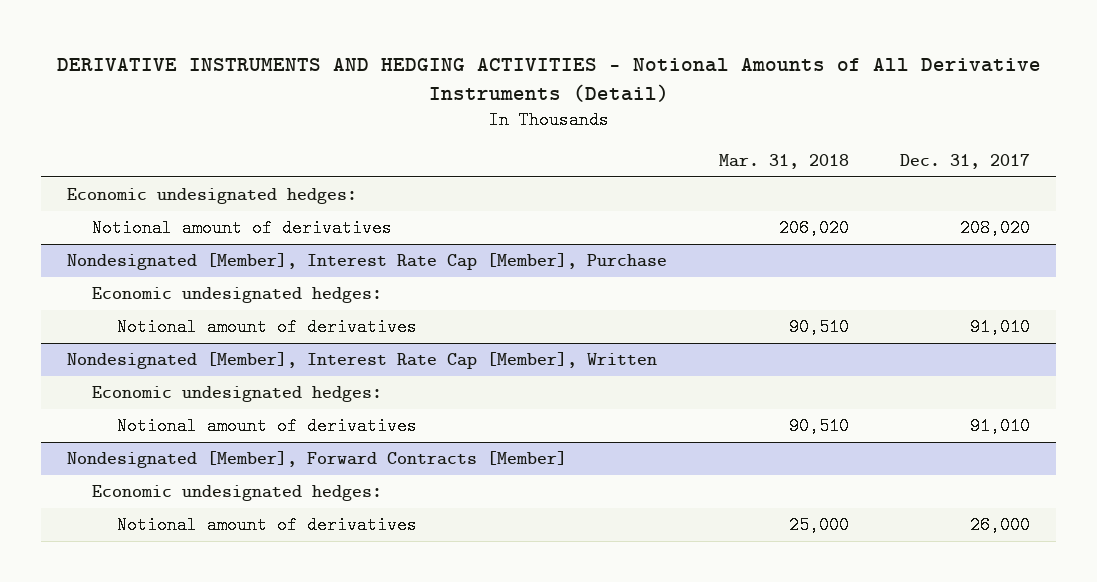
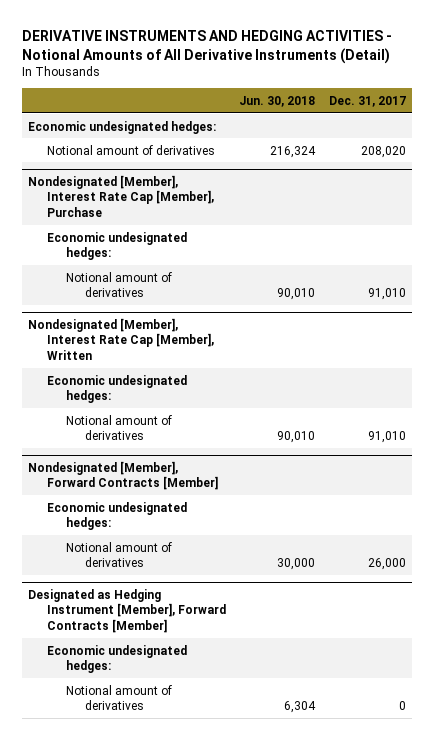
- | Mar. 31, 2018 | Dec. 31, 2017
+ | Jun. 30, 2018 | Dec. 31, 2017
+ Designated as Hedging Instrument [Member], Forward Contracts [Member]
+ Economic undesignated hedges:
+ Notional amount of derivatives | 6,304 | 0

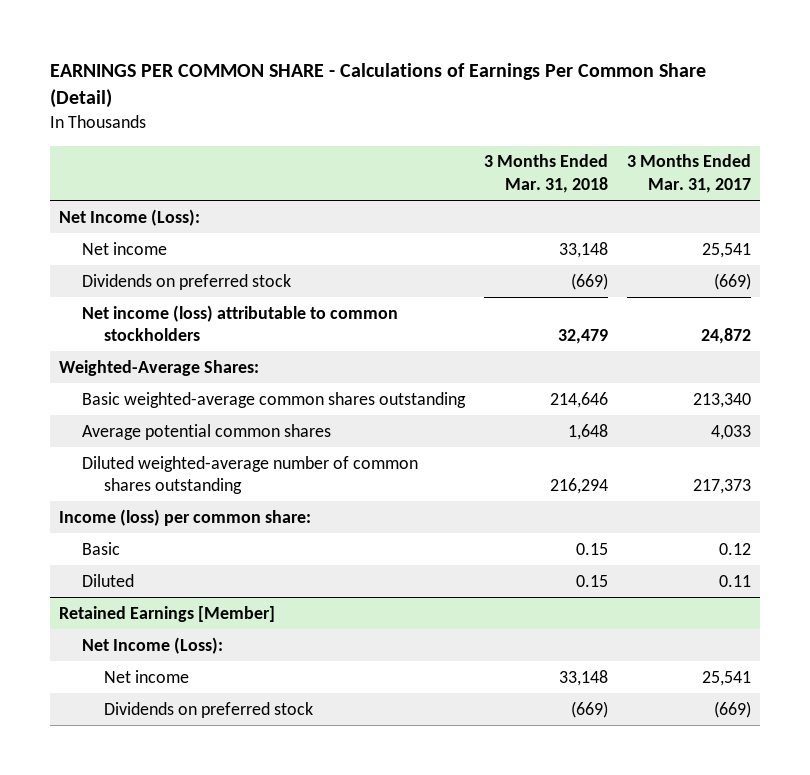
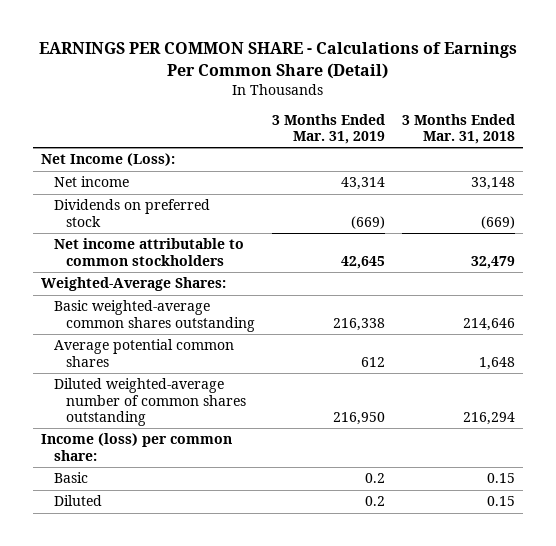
- | 3 Months Ended Mar. 31, 2018 | 3 Months Ended Mar. 31, 2017
+ | 3 Months Ended Mar. 31, 2019 | 3 Months Ended Mar. 31, 2018
- Net income (loss) attributable to common stockholders | 32,479 | 24,872
+ Net income attributable to common stockholders | 42,645 | 32,479
- Retained Earnings [Member]
- Net Income (Loss):
- Net income | 33,148 | 25,541
- Dividends on preferred stock | (669) | (669)

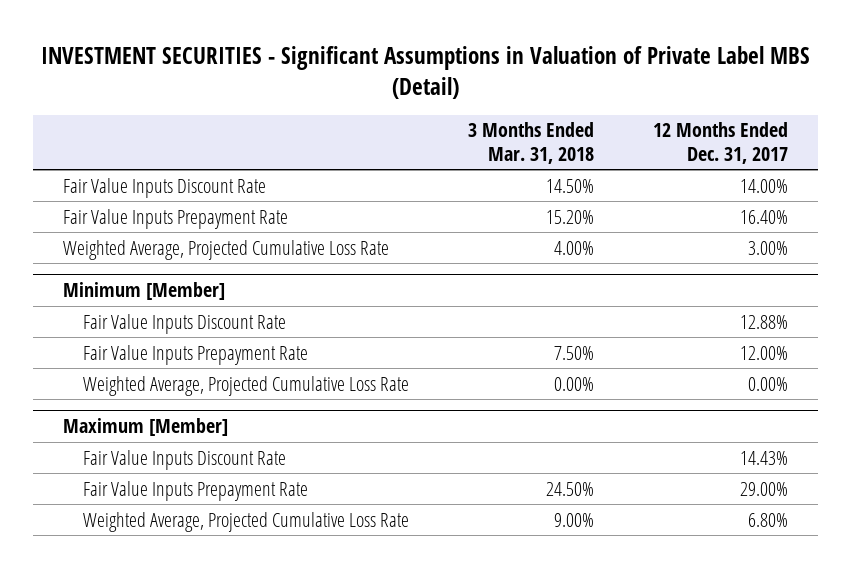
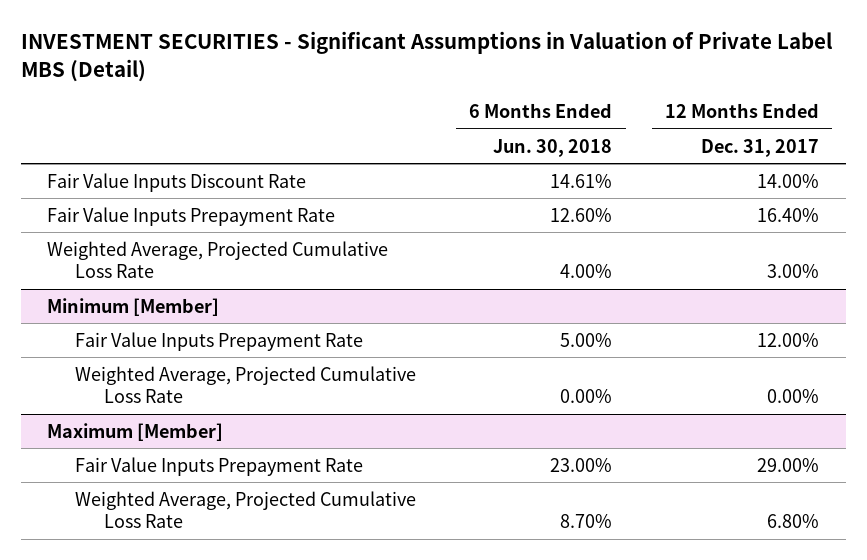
- | 3 Months Ended Mar. 31, 2018 | 12 Months Ended Dec. 31, 2017
+ | 6 Months Ended Jun. 30, 2018 | 12 Months Ended Dec. 31, 2017
@ Minimum [Member]
- Fair Value Inputs Discount Rate | | 12.88%
@ Maximum [Member]
- Fair Value Inputs Discount Rate | | 14.43%

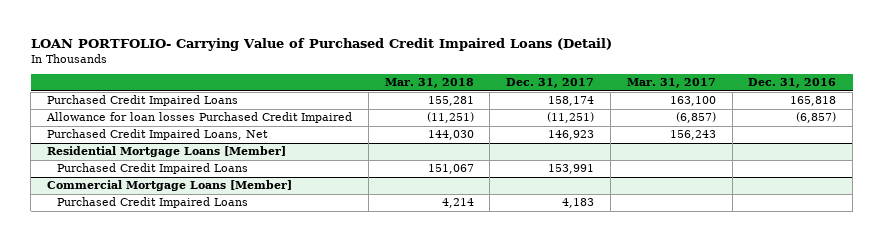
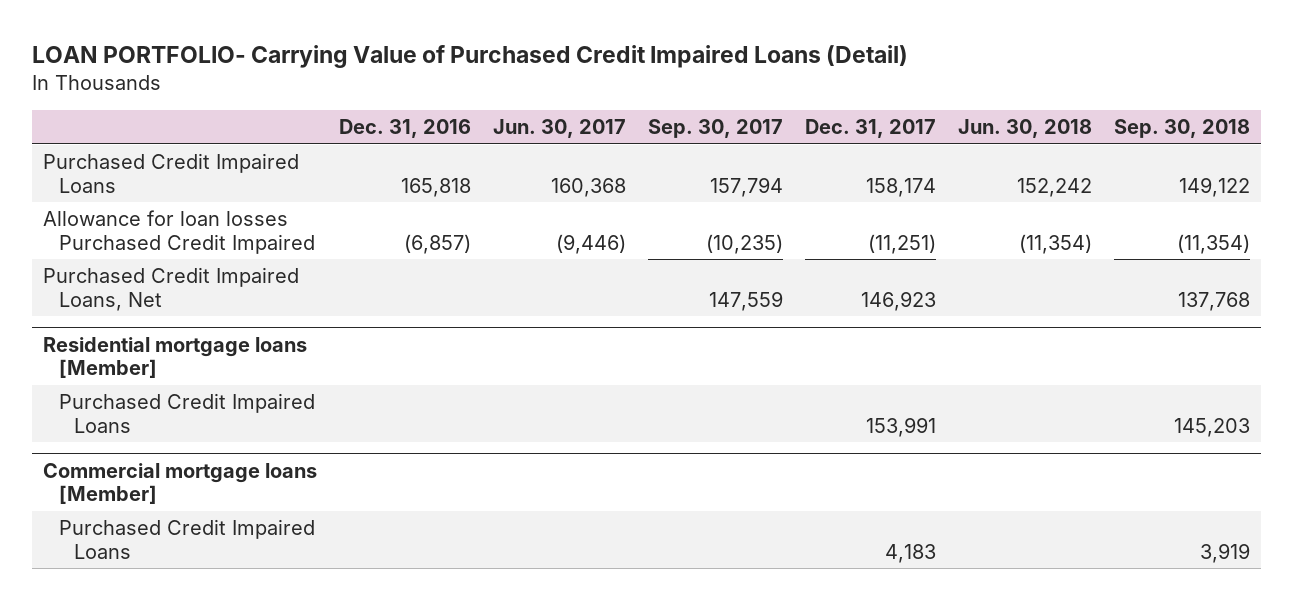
- | Mar. 31, 2018 | Dec. 31, 2017 | Mar. 31, 2017 | Dec. 31, 2016
+ | Dec. 31, 2016 | Jun. 30, 2017 | Sep. 30, 2017 | Dec. 31, 2017 | Jun. 30, 2018 | Sep. 30, 2018
- Residential Mortgage Loans [Member]
+ Residential mortgage loans [Member]
- Commercial Mortgage Loans [Member]
+ Commercial mortgage loans [Member]

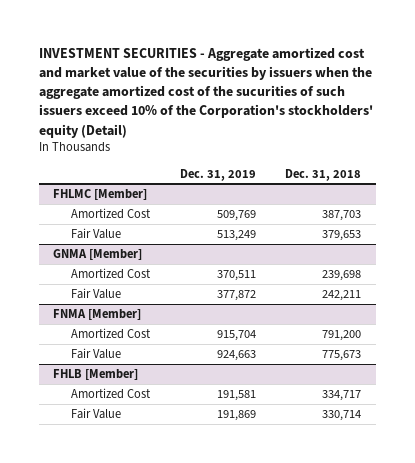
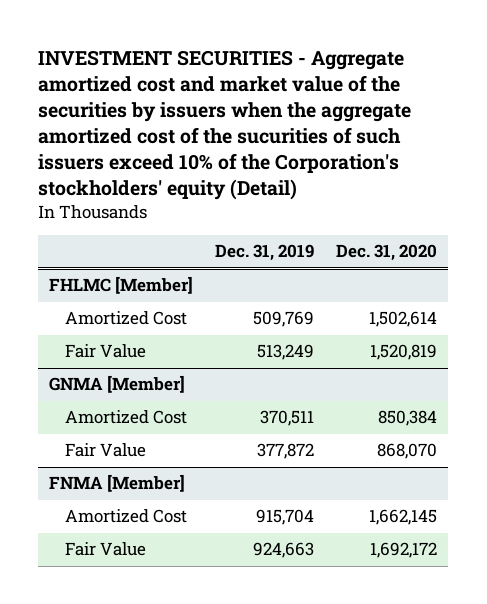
- | Dec. 31, 2019 | Dec. 31, 2018
+ | Dec. 31, 2019 | Dec. 31, 2020
- FHLB [Member]
- Amortized Cost | 191,581 | 334,717
- Fair Value | 191,869 | 330,714

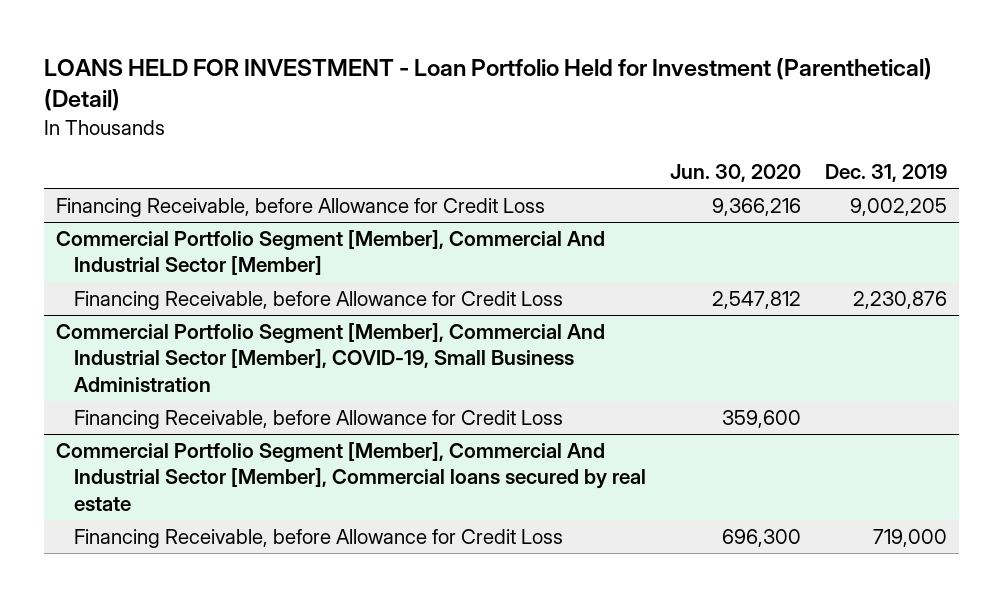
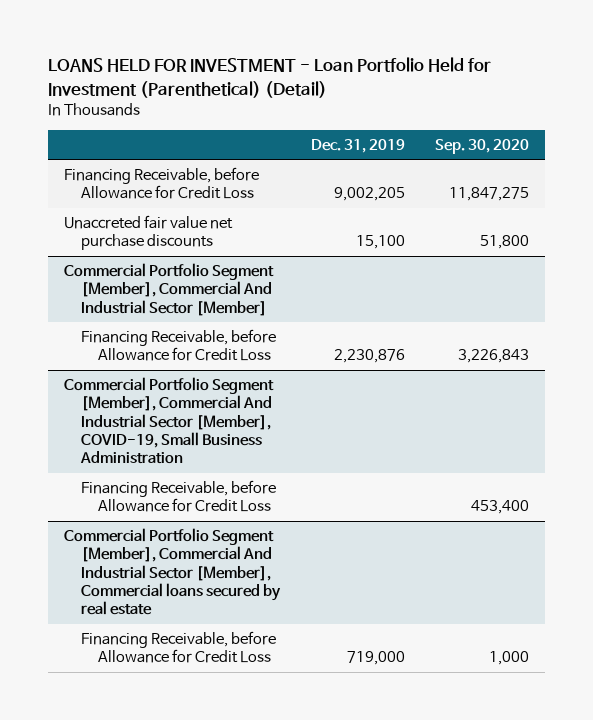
- | Jun. 30, 2020 | Dec. 31, 2019
+ | Dec. 31, 2019 | Sep. 30, 2020
+ Unaccreted fair value net purchase discounts | 15,100 | 51,800

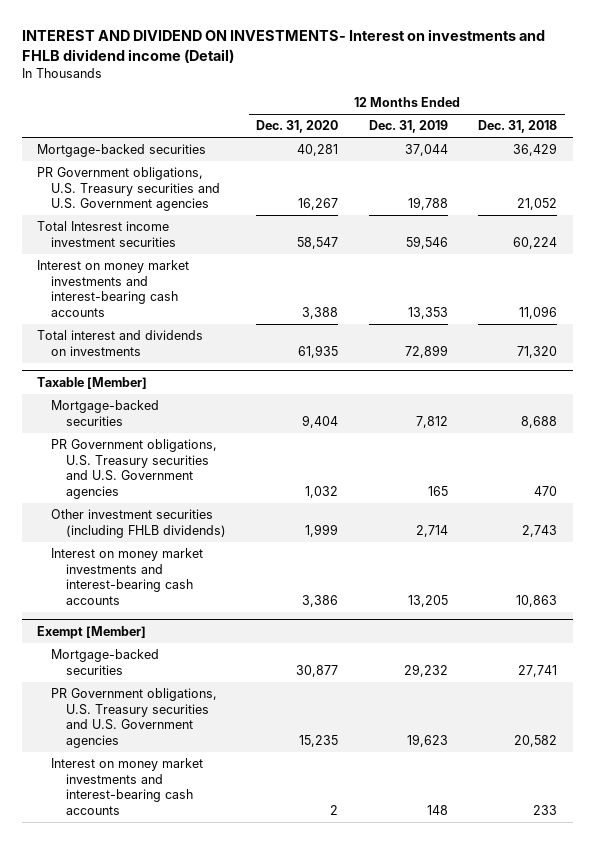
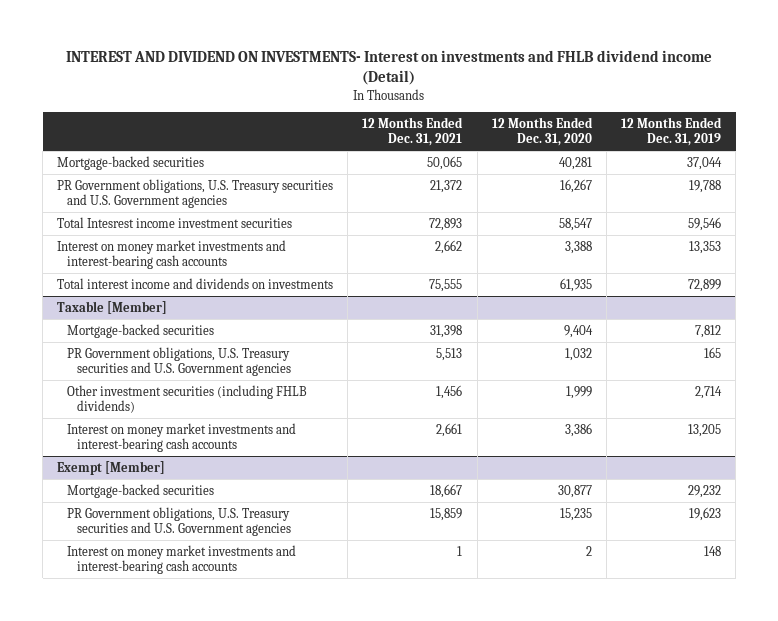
- | 12 Months Ended Dec. 31, 2020 | 12 Months Ended Dec. 31, 2019 | 12 Months Ended Dec. 31, 2018
+ | 12 Months Ended Dec. 31, 2021 | 12 Months Ended Dec. 31, 2020 | 12 Months Ended Dec. 31, 2019
- Total interest and dividends on investments | 61,935 | 72,899 | 71,320
+ Total interest income and dividends on investments | 75,555 | 61,935 | 72,899

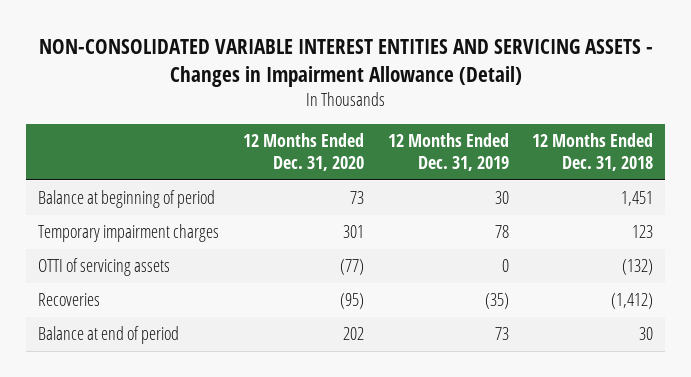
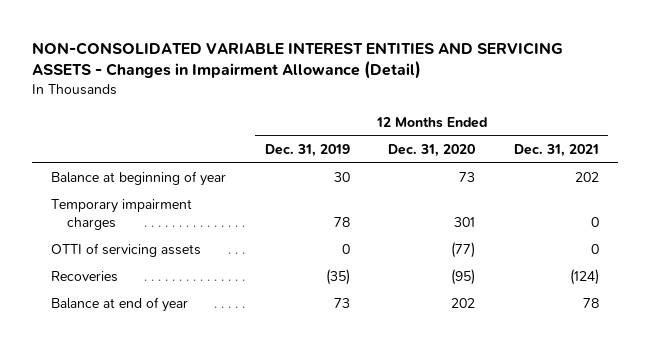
- | 12 Months Ended Dec. 31, 2020 | 12 Months Ended Dec. 31, 2019 | 12 Months Ended Dec. 31, 2018
+ | 12 Months Ended Dec. 31, 2019 | 12 Months Ended Dec. 31, 2020 | 12 Months Ended Dec. 31, 2021
- Balance at beginning of period | 73 | 30 | 1,451
+ Balance at beginning of year | 30 | 73 | 202
- Balance at end of period | 202 | 73 | 30
+ Balance at end of year | 73 | 202 | 78

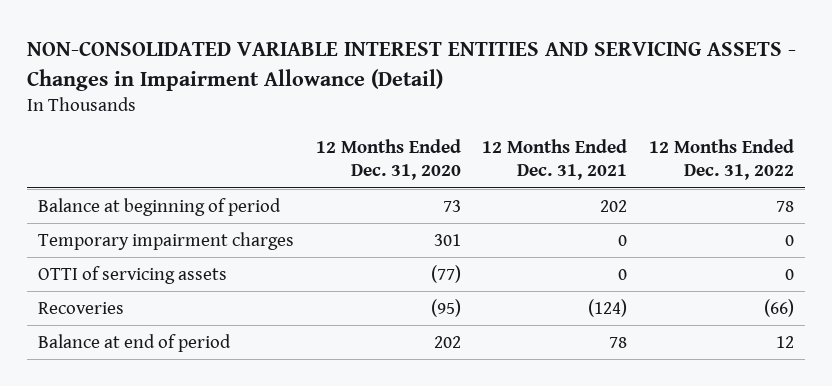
- | 12 Months Ended Dec. 31, 2019 | 12 Months Ended Dec. 31, 2020 | 12 Months Ended Dec. 31, 2021
+ | 12 Months Ended Dec. 31, 2020 | 12 Months Ended Dec. 31, 2021 | 12 Months Ended Dec. 31, 2022
- Balance at beginning of year | 30 | 73 | 202
+ Balance at beginning of period | 73 | 202 | 78
- Balance at end of year | 73 | 202 | 78
+ Balance at end of period | 202 | 78 | 12

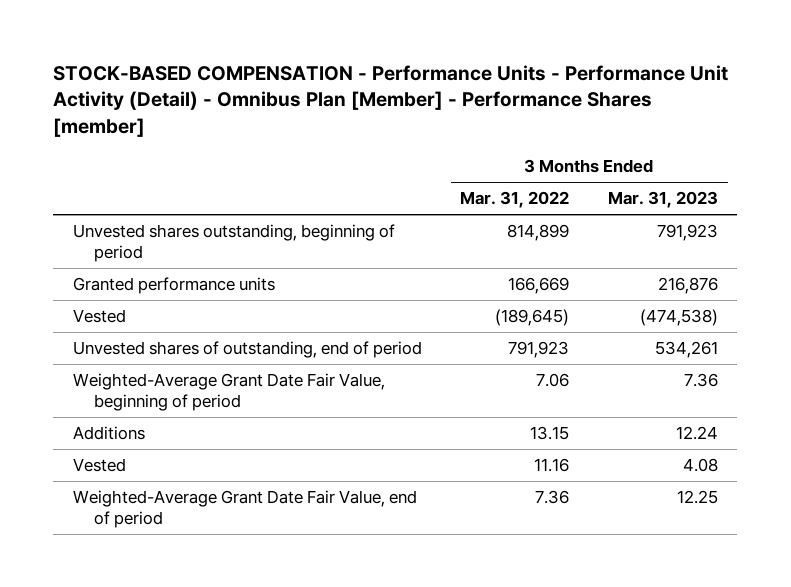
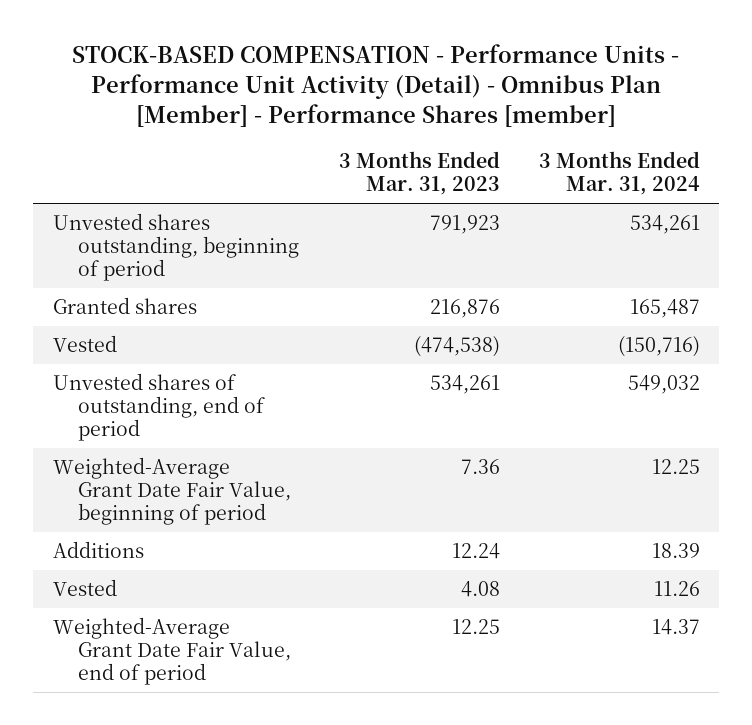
- | 3 Months Ended Mar. 31, 2022 | 3 Months Ended Mar. 31, 2023
+ | 3 Months Ended Mar. 31, 2023 | 3 Months Ended Mar. 31, 2024
- Granted performance units | 166,669 | 216,876
+ Granted shares | 216,876 | 165,487

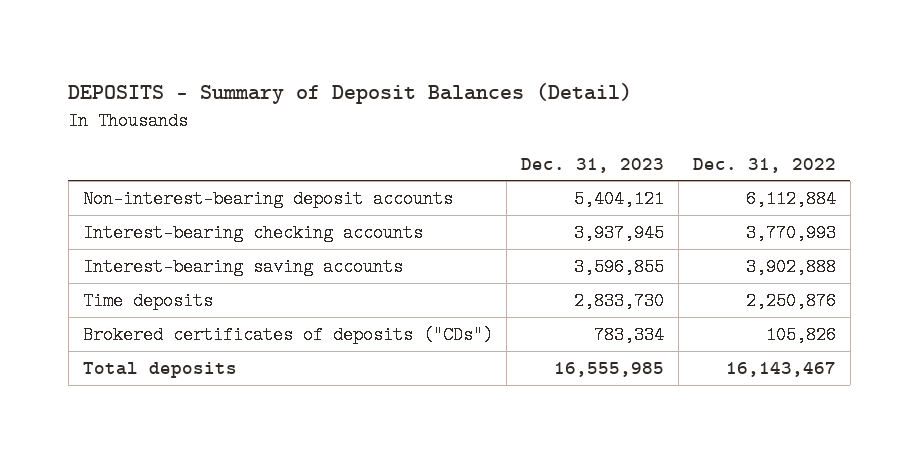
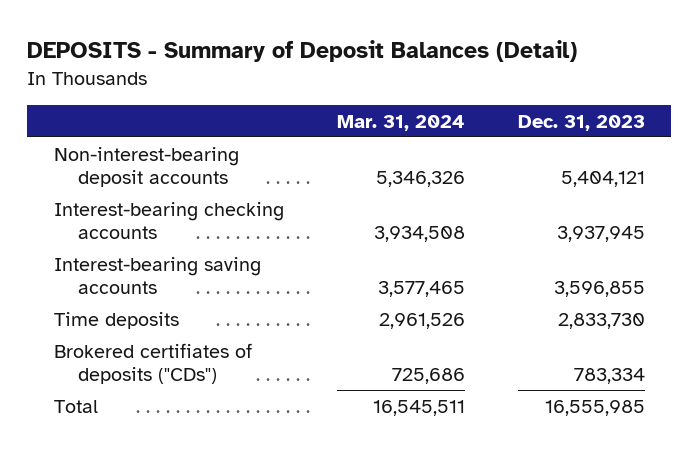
- | Dec. 31, 2023 | Dec. 31, 2022
+ | Mar. 31, 2024 | Dec. 31, 2023
- Brokered certificates of deposits ("CDs") | 783,334 | 105,826
- Total deposits | 16,555,985 | 16,143,467
+ Brokered certifiates of deposits ("CDs") | 725,686 | 783,334
+ Total | 16,545,511 | 16,555,985

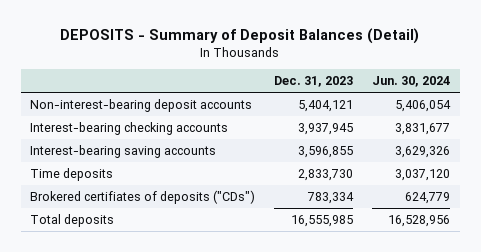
- | Mar. 31, 2024 | Dec. 31, 2023
+ | Dec. 31, 2023 | Jun. 30, 2024
- Total | 16,545,511 | 16,555,985
+ Total deposits | 16,555,985 | 16,528,956

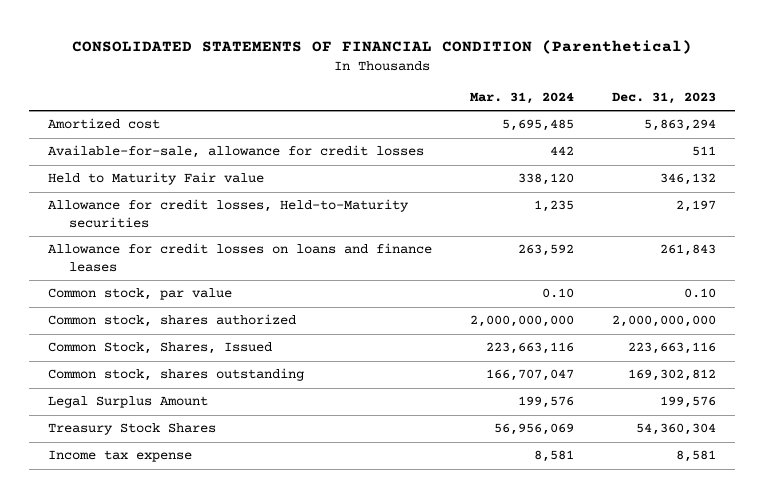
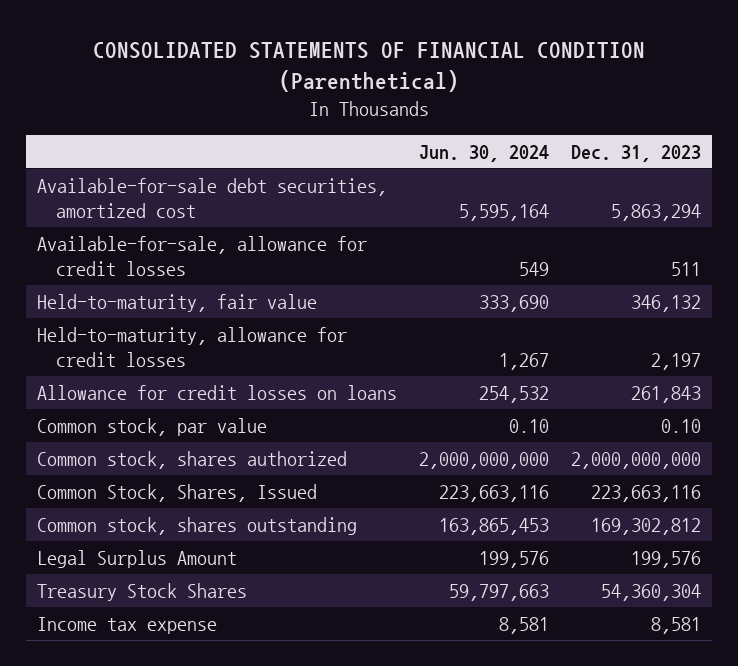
- | Mar. 31, 2024 | Dec. 31, 2023
+ | Jun. 30, 2024 | Dec. 31, 2023
- Amortized cost | 5,695,485 | 5,863,294
+ Available-for-sale debt securities, amortized cost | 5,595,164 | 5,863,294
- Held to Maturity Fair value | 338,120 | 346,132
- Allowance for credit losses, Held-to-Maturity securities | 1,235 | 2,197
- Allowance for credit losses on loans and finance leases | 263,592 | 261,843
+ Held-to-maturity, fair value | 333,690 | 346,132
+ Held-to-maturity, allowance for credit losses | 1,267 | 2,197
+ Allowance for credit losses on loans | 254,532 | 261,843

